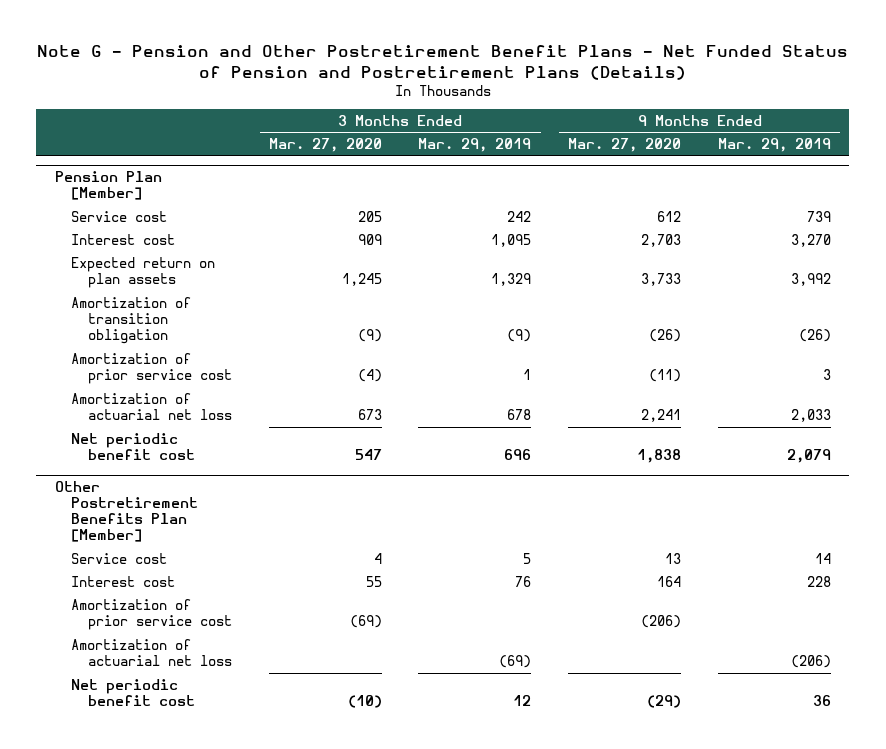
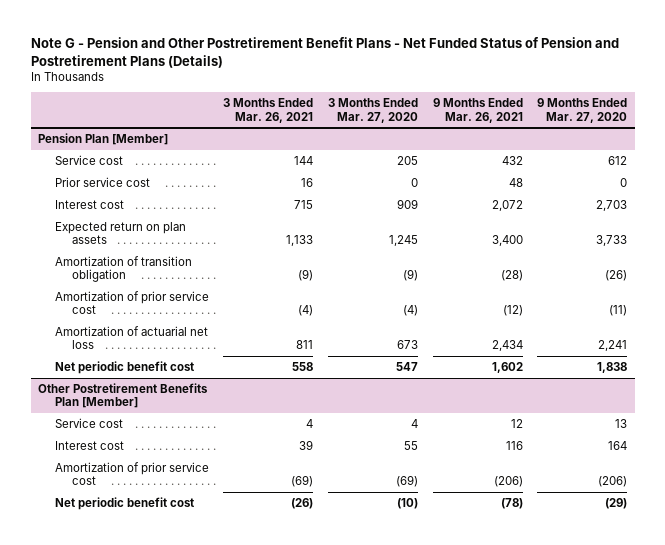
- | 3 Months Ended Mar. 27, 2020 | 3 Months Ended Mar. 29, 2019 | 9 Months Ended Mar. 27, 2020 | 9 Months Ended Mar. 29, 2019
+ | 3 Months Ended Mar. 26, 2021 | 3 Months Ended Mar. 27, 2020 | 9 Months Ended Mar. 26, 2021 | 9 Months Ended Mar. 27, 2020
@ Pension Plan [Member]
+ Prior service cost | 16 | 0 | 48 | 0
@ Other Postretirement Benefits Plan [Member]
- Amortization of actuarial net loss | | (69) | | (206)

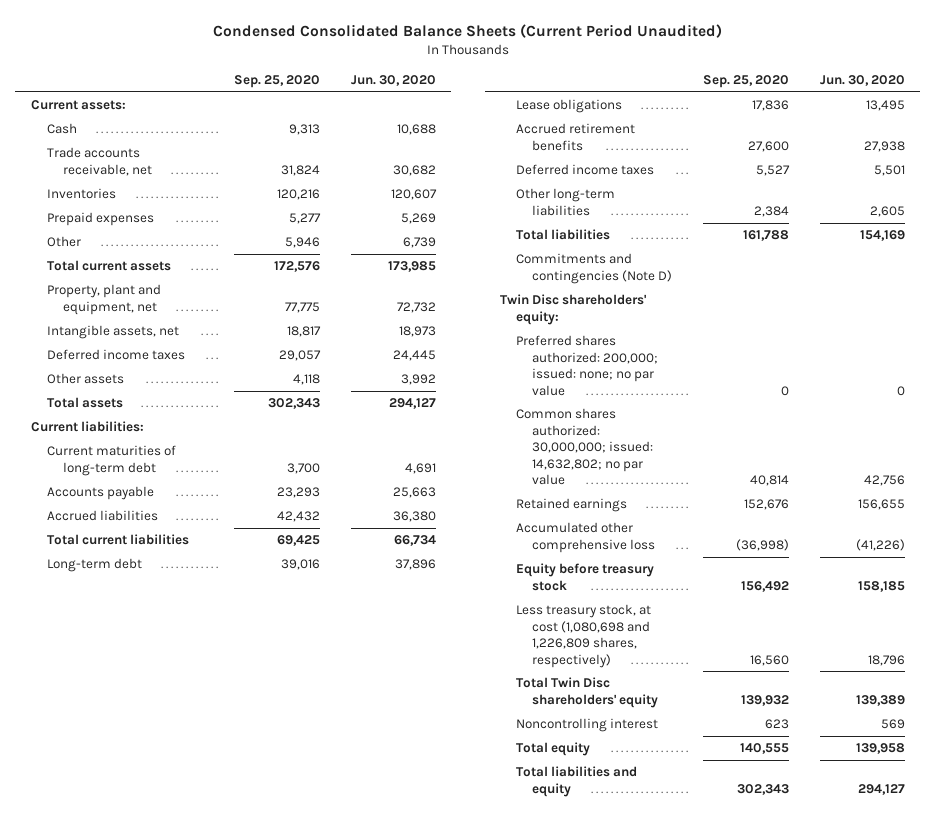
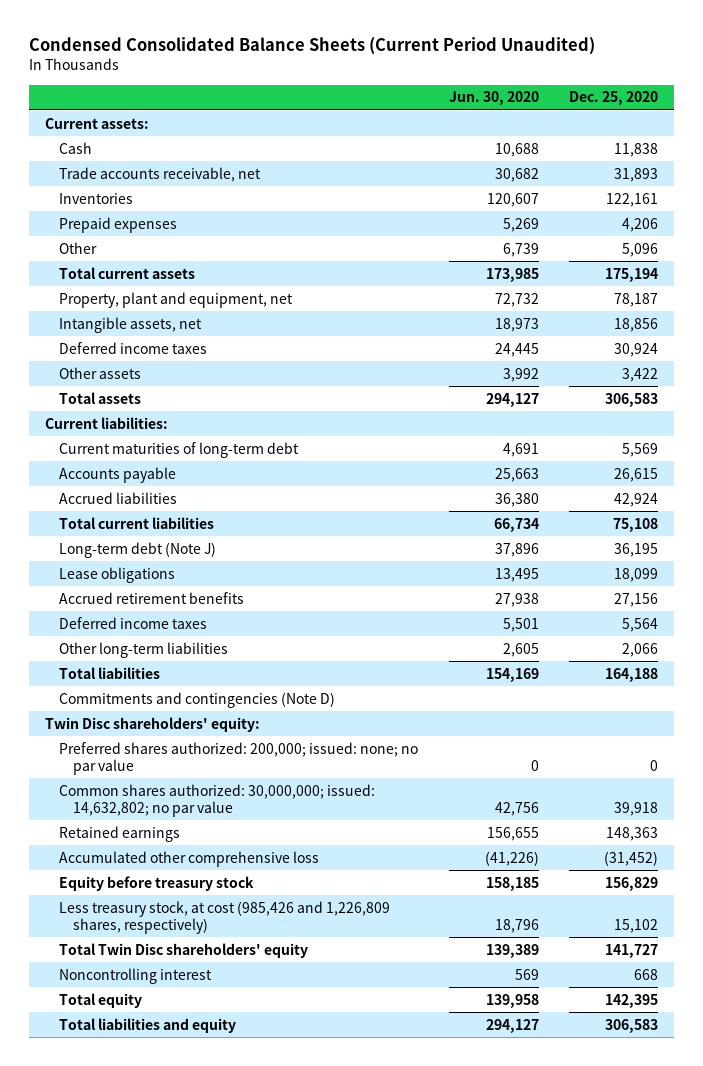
- | Sep. 25, 2020 | Jun. 30, 2020
+ | Jun. 30, 2020 | Dec. 25, 2020
- Long-term debt | 39,016 | 37,896
+ Long-term debt (Note J) | 37,896 | 36,195
- Less treasury stock, at cost (1,080,698 and 1,226,809 shares, respectively) | 16,560 | 18,796
+ Less treasury stock, at cost (985,426 and 1,226,809 shares, respectively) | 18,796 | 15,102

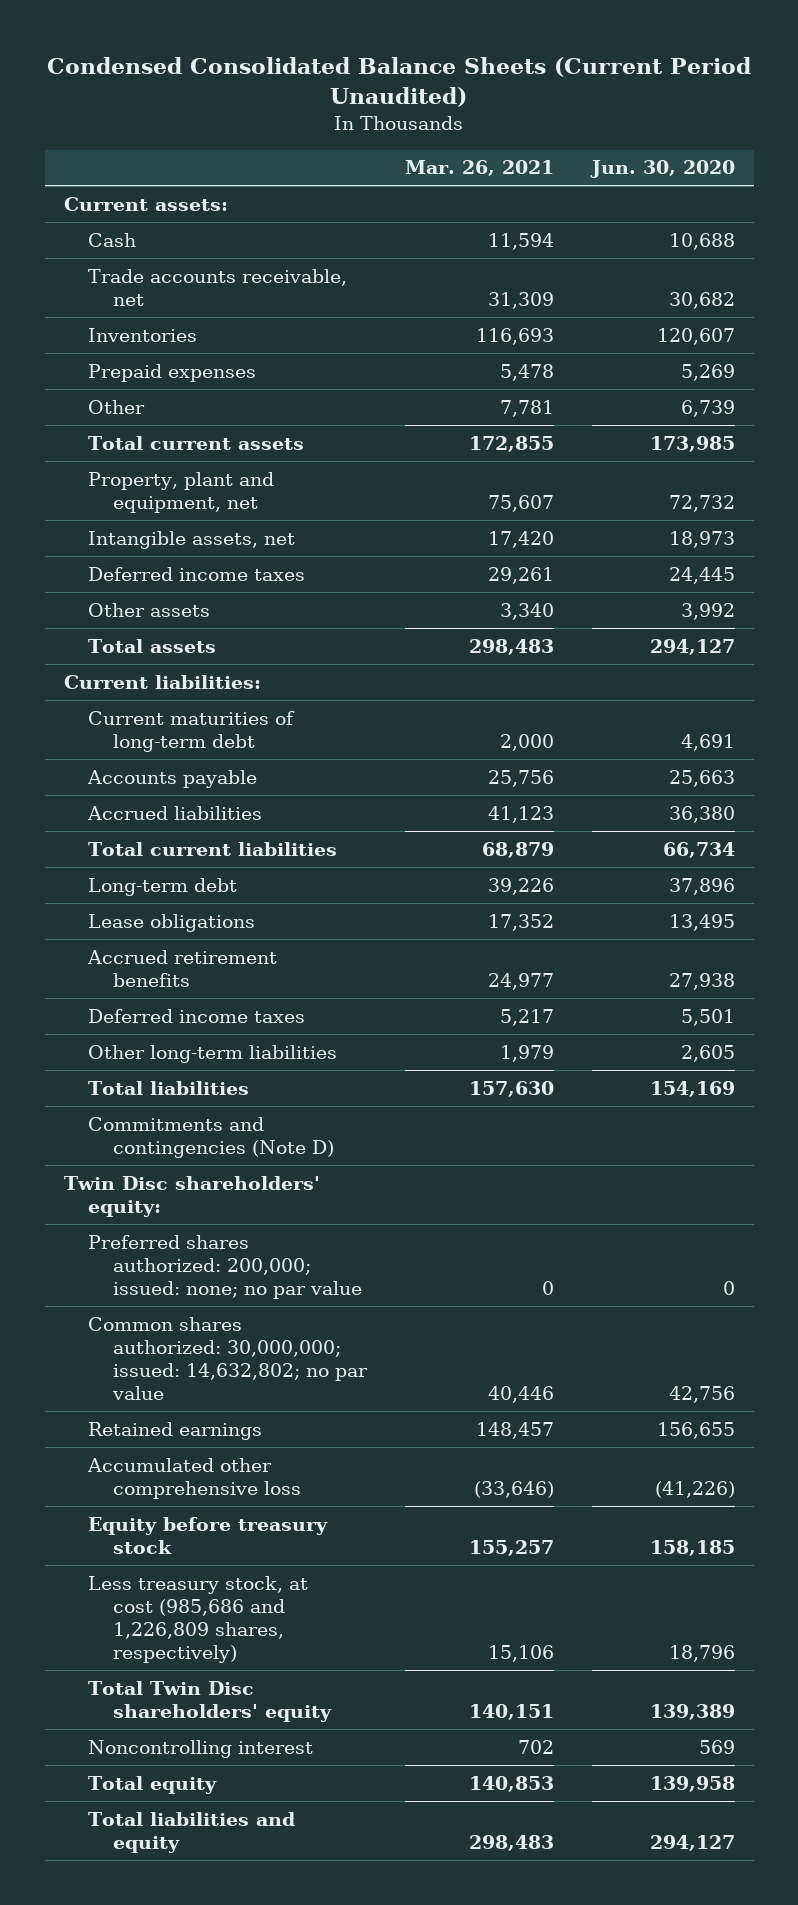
- | Jun. 30, 2020 | Dec. 25, 2020
+ | Mar. 26, 2021 | Jun. 30, 2020
- Long-term debt (Note J) | 37,896 | 36,195
+ Long-term debt | 39,226 | 37,896
- Less treasury stock, at cost (985,426 and 1,226,809 shares, respectively) | 18,796 | 15,102
+ Less treasury stock, at cost (985,686 and 1,226,809 shares, respectively) | 15,106 | 18,796

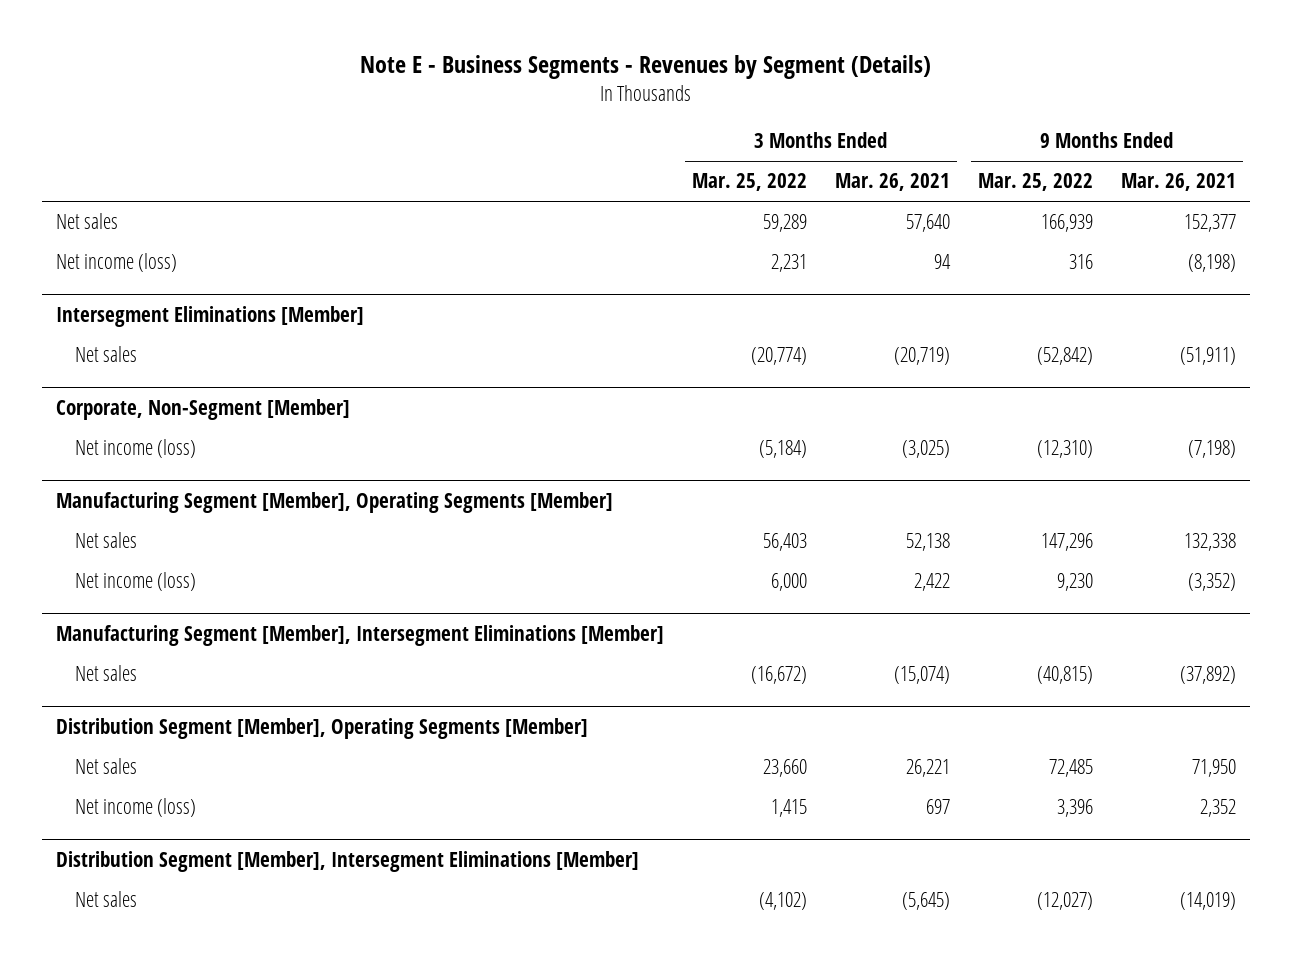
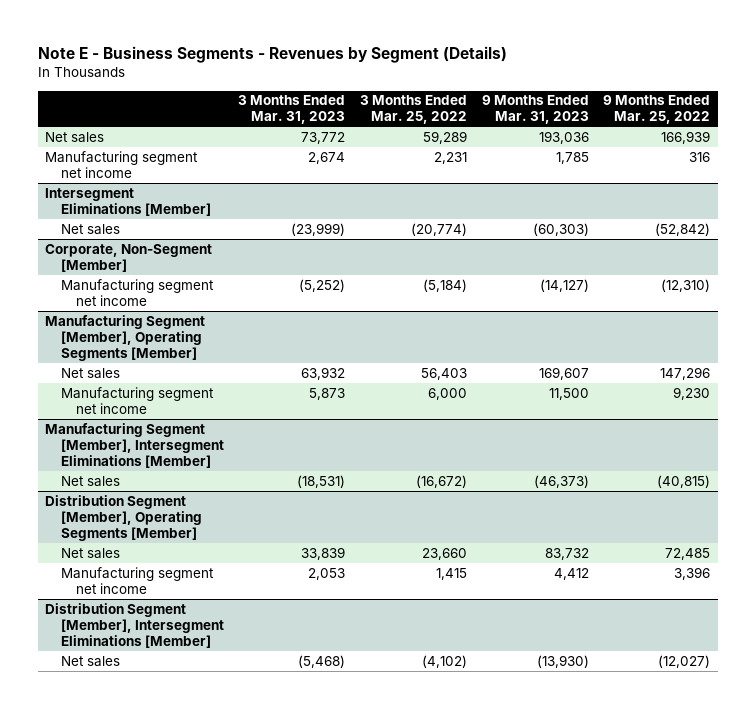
- | 3 Months Ended Mar. 25, 2022 | 3 Months Ended Mar. 26, 2021 | 9 Months Ended Mar. 25, 2022 | 9 Months Ended Mar. 26, 2021
+ | 3 Months Ended Mar. 31, 2023 | 3 Months Ended Mar. 25, 2022 | 9 Months Ended Mar. 31, 2023 | 9 Months Ended Mar. 25, 2022
- Net income (loss) | 2,231 | 94 | 316 | (8,198)
+ Manufacturing segment net income | 2,674 | 2,231 | 1,785 | 316
@ Corporate, Non-Segment [Member]
- Net income (loss) | (5,184) | (3,025) | (12,310) | (7,198)
+ Manufacturing segment net income | (5,252) | (5,184) | (14,127) | (12,310)
@ Manufacturing Segment [Member], Operating Segments [Member]
- Net income (loss) | 6,000 | 2,422 | 9,230 | (3,352)
+ Manufacturing segment net income | 5,873 | 6,000 | 11,500 | 9,230
@ Distribution Segment [Member], Operating Segments [Member]
- Net income (loss) | 1,415 | 697 | 3,396 | 2,352
+ Manufacturing segment net income | 2,053 | 1,415 | 4,412 | 3,396

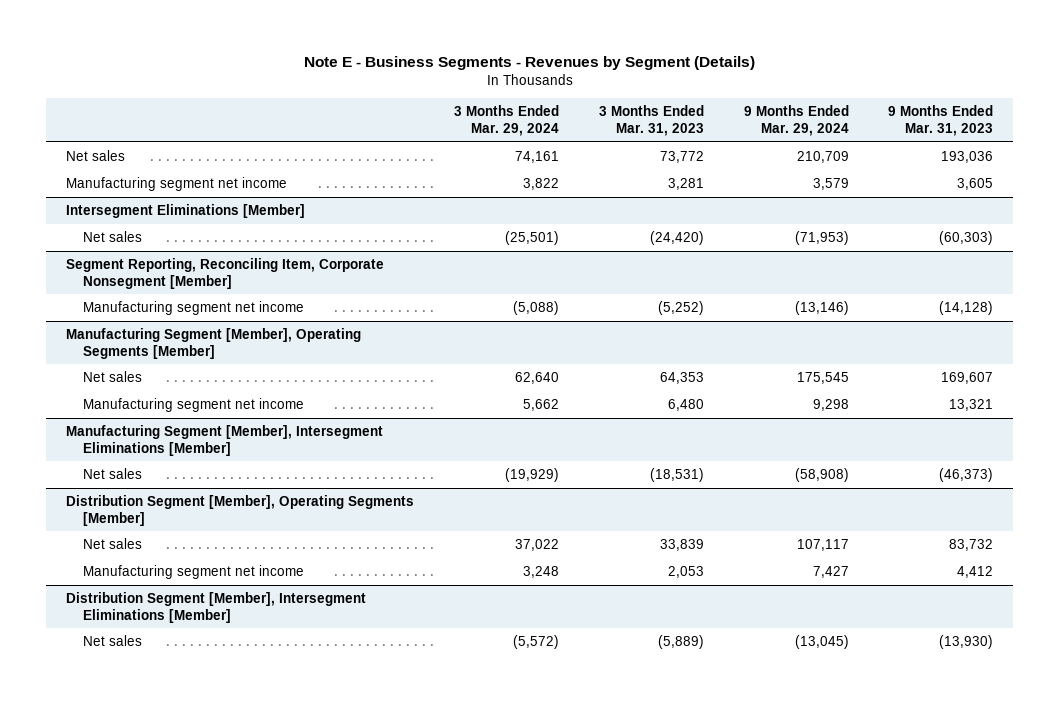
- | 3 Months Ended Mar. 31, 2023 | 3 Months Ended Mar. 25, 2022 | 9 Months Ended Mar. 31, 2023 | 9 Months Ended Mar. 25, 2022
+ | 3 Months Ended Mar. 29, 2024 | 3 Months Ended Mar. 31, 2023 | 9 Months Ended Mar. 29, 2024 | 9 Months Ended Mar. 31, 2023
- Manufacturing segment net income | 2,674 | 2,231 | 1,785 | 316
+ Manufacturing segment net income | 3,822 | 3,281 | 3,579 | 3,605
@ Intersegment Eliminations [Member]
- Net sales | (23,999) | (20,774) | (60,303) | (52,842)
- Corporate, Non-Segment [Member]
- Manufacturing segment net income | (5,252) | (5,184) | (14,127) | (12,310)
@ Intersegment Eliminations [Member]
+ Net sales | (25,501) | (24,420) | (71,953) | (60,303)
+ Segment Reporting, Reconciling Item, Corporate Nonsegment [Member]
+ Manufacturing segment net income | (5,088) | (5,252) | (13,146) | (14,128)
@ Manufacturing Segment [Member], Operating Segments [Member]
- Net sales | 63,932 | 56,403 | 169,607 | 147,296
- Manufacturing segment net income | 5,873 | 6,000 | 11,500 | 9,230
+ Net sales | 62,640 | 64,353 | 175,545 | 169,607
+ Manufacturing segment net income | 5,662 | 6,480 | 9,298 | 13,321
@ Distribution Segment [Member], Intersegment Eliminations [Member]
- Net sales | (5,468) | (4,102) | (13,930) | (12,027)
+ Net sales | (5,572) | (5,889) | (13,045) | (13,930)

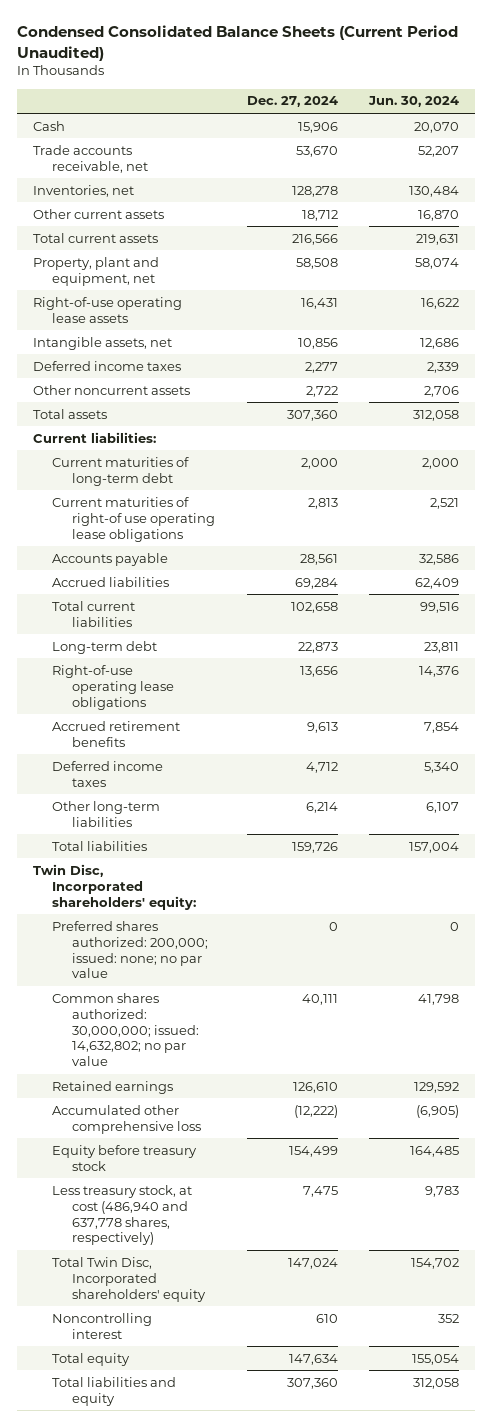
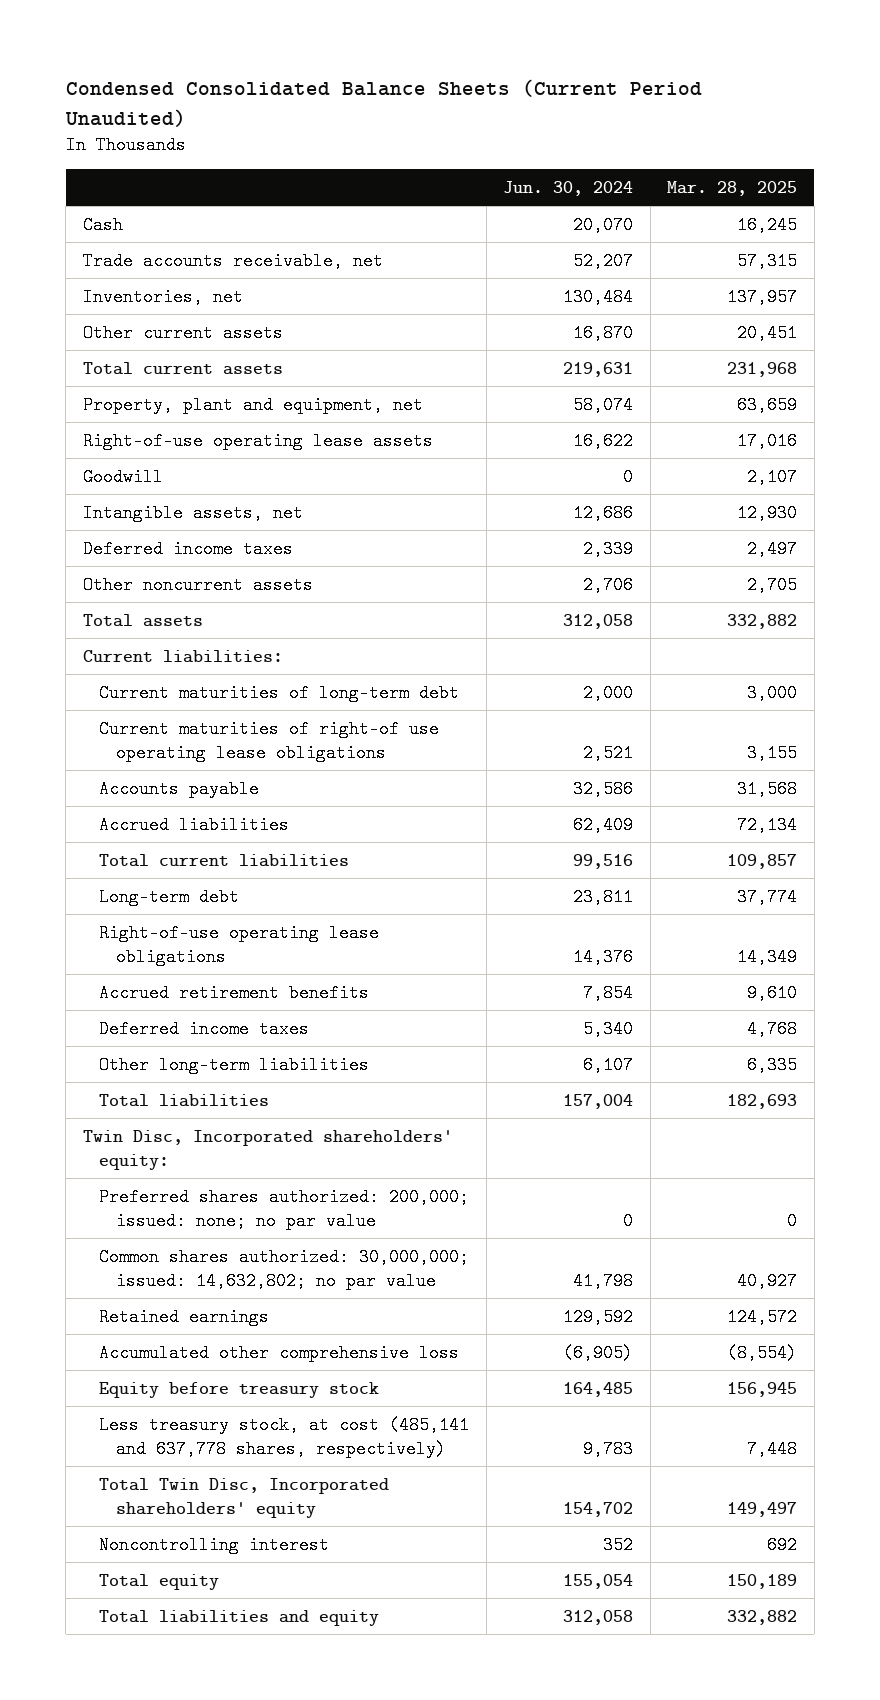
- | Dec. 27, 2024 | Jun. 30, 2024
+ | Jun. 30, 2024 | Mar. 28, 2025
+ Goodwill | 0 | 2,107
- Less treasury stock, at cost (486,940 and 637,778 shares, respectively) | 7,475 | 9,783
+ Less treasury stock, at cost (485,141 and 637,778 shares, respectively) | 9,783 | 7,448

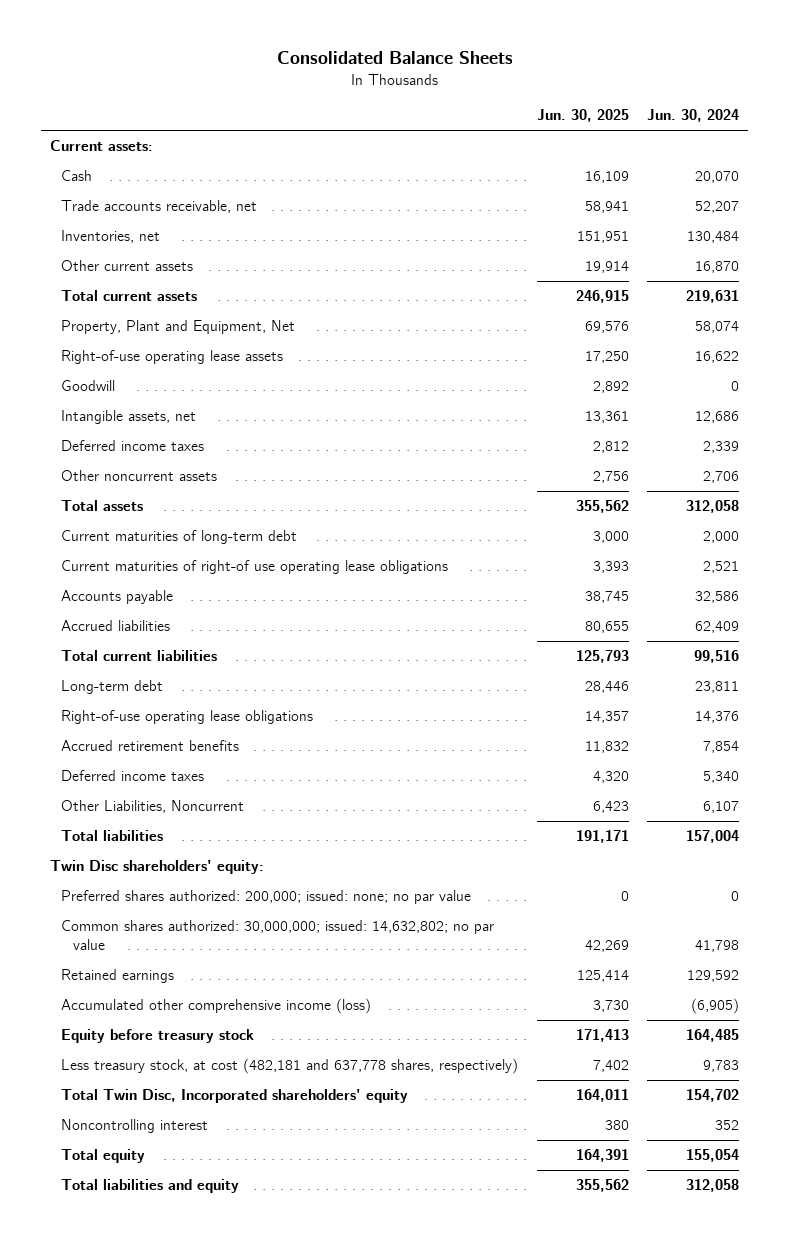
- Condensed Consolidated Balance Sheets (Current Period Unaudited)
+ Consolidated Balance Sheets
- | Jun. 30, 2024 | Mar. 28, 2025
+ | Jun. 30, 2025 | Jun. 30, 2024
+ Current assets:
- Property, plant and equipment, net | 58,074 | 63,659
+ Property, Plant and Equipment, Net | 69,576 | 58,074
- Current liabilities:
- Other long-term liabilities | 6,107 | 6,335
+ Other Liabilities, Noncurrent | 6,423 | 6,107
- Twin Disc, Incorporated shareholders' equity:
+ Twin Disc shareholders' equity:
- Accumulated other comprehensive loss | (6,905) | (8,554)
+ Accumulated other comprehensive income (loss) | 3,730 | (6,905)
- Less treasury stock, at cost (485,141 and 637,778 shares, respectively) | 9,783 | 7,448
+ Less treasury stock, at cost (482,181 and 637,778 shares, respectively) | 7,402 | 9,783

